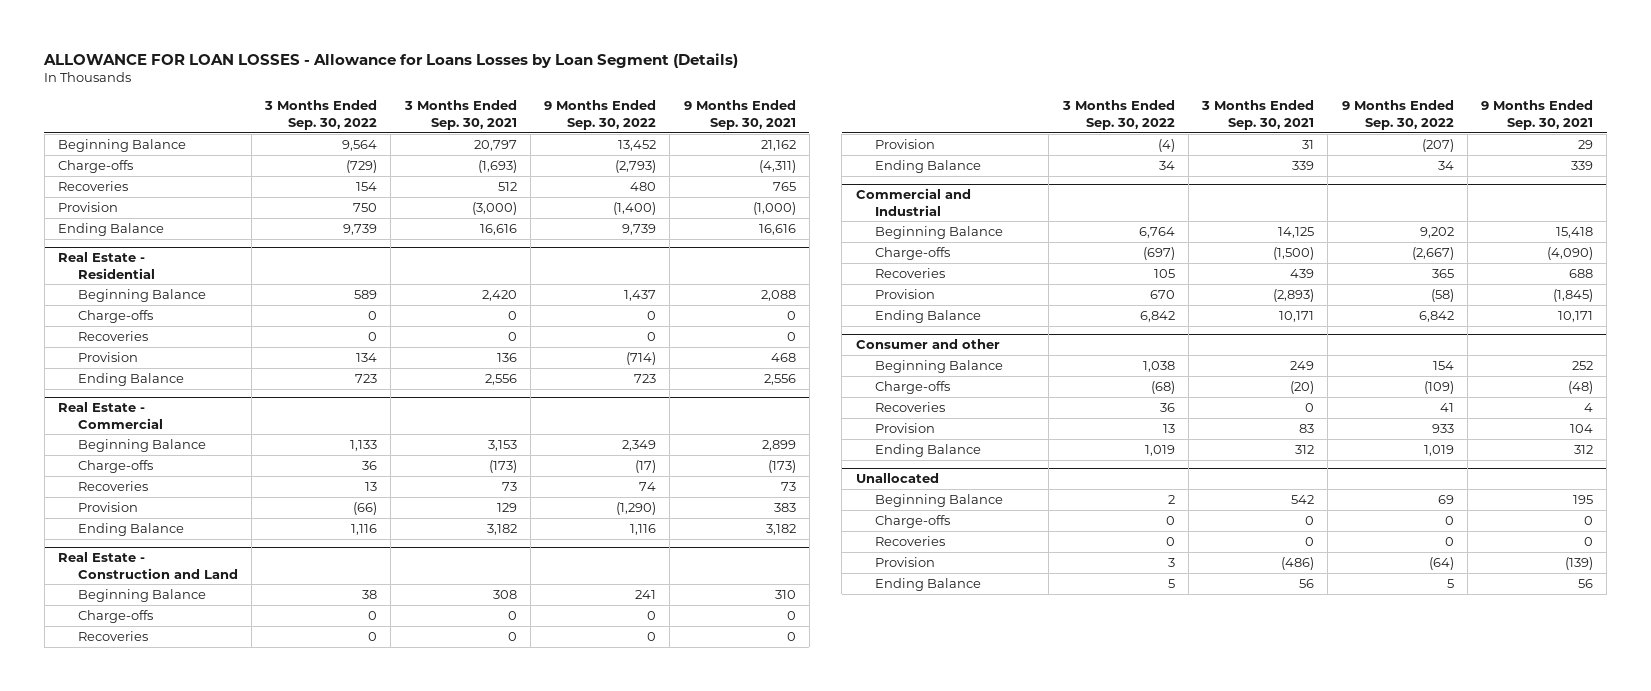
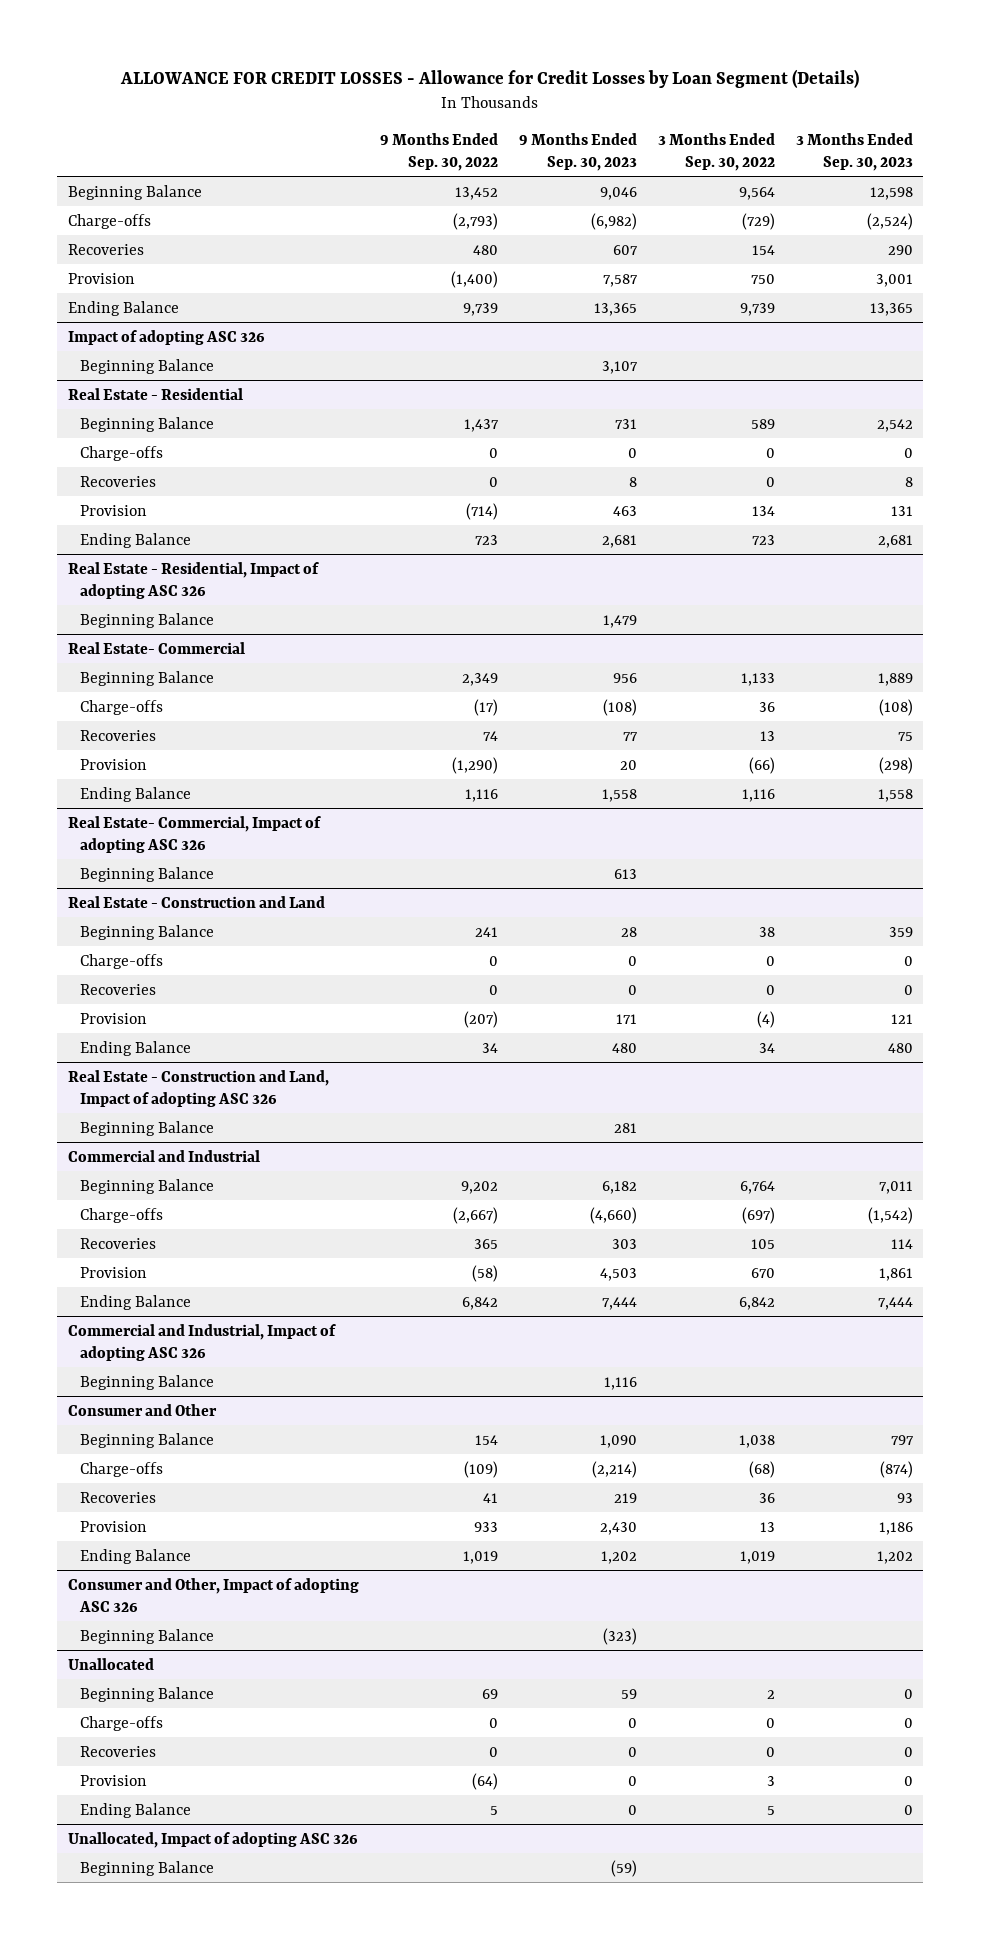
- ALLOWANCE FOR LOAN LOSSES - Allowance for Loans Losses by Loan Segment (Details)
+ ALLOWANCE FOR CREDIT LOSSES - Allowance for Credit Losses by Loan Segment (Details)
- | 3 Months Ended Sep. 30, 2022 | 3 Months Ended Sep. 30, 2021 | 9 Months Ended Sep. 30, 2022 | 9 Months Ended Sep. 30, 2021
+ | 9 Months Ended Sep. 30, 2022 | 9 Months Ended Sep. 30, 2023 | 3 Months Ended Sep. 30, 2022 | 3 Months Ended Sep. 30, 2023
+ Impact of adopting ASC 326
+ Beginning Balance | | 3,107 | |
- Real Estate - Commercial
+ Real Estate - Residential, Impact of adopting ASC 326
+ Beginning Balance | | 1,479 | |
+ Real Estate- Commercial
+ Real Estate- Commercial, Impact of adopting ASC 326
+ Beginning Balance | | 613 | |
+ Real Estate - Construction and Land, Impact of adopting ASC 326
+ Beginning Balance | | 281 | |
- Consumer and other
+ Commercial and Industrial, Impact of adopting ASC 326
+ Beginning Balance | | 1,116 | |
+ Consumer and Other
+ Consumer and Other, Impact of adopting ASC 326
+ Beginning Balance | | (323) | |
+ Unallocated, Impact of adopting ASC 326
+ Beginning Balance | | (59) | |

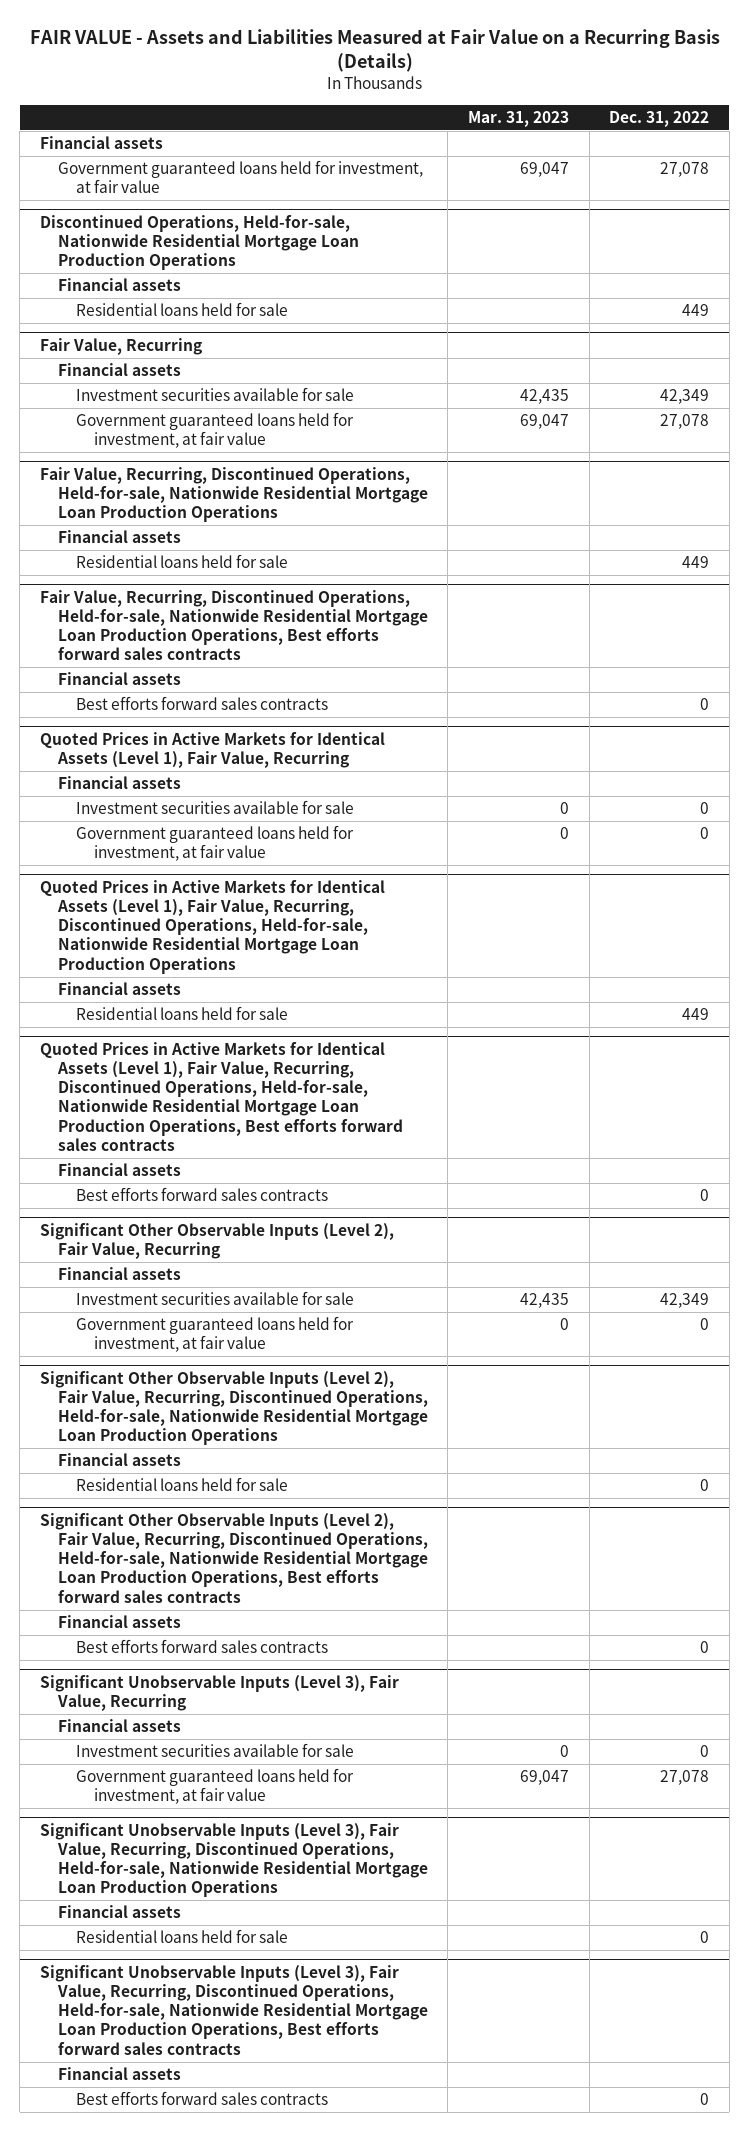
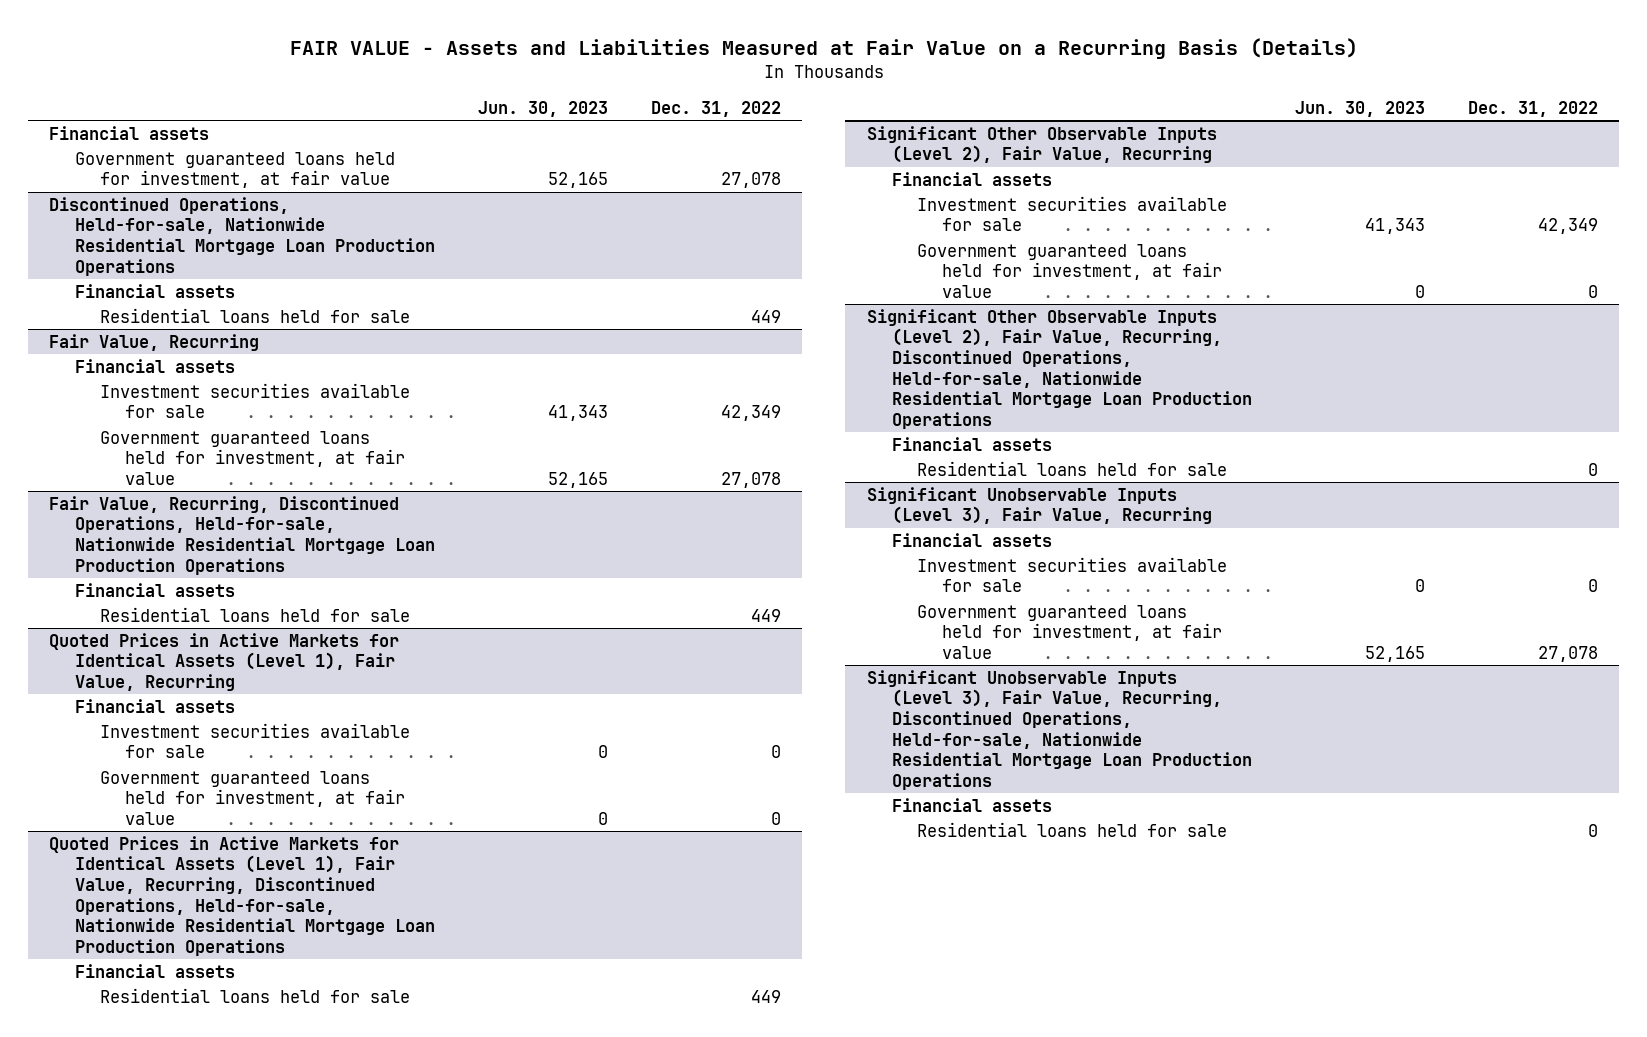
- | Mar. 31, 2023 | Dec. 31, 2022
+ | Jun. 30, 2023 | Dec. 31, 2022
- Fair Value, Recurring, Discontinued Operations, Held-for-sale, Nationwide Residential Mortgage Loan Production Operations, Best efforts forward sales contracts
- Financial assets
- Best efforts forward sales contracts | | 0
- Quoted Prices in Active Markets for Identical Assets (Level 1), Fair Value, Recurring, Discontinued Operations, Held-for-sale, Nationwide Residential Mortgage Loan Production Operations, Best efforts forward sales contracts
- Financial assets
- Best efforts forward sales contracts | | 0
- Significant Other Observable Inputs (Level 2), Fair Value, Recurring, Discontinued Operations, Held-for-sale, Nationwide Residential Mortgage Loan Production Operations, Best efforts forward sales contracts
- Financial assets
- Best efforts forward sales contracts | | 0
- Significant Unobservable Inputs (Level 3), Fair Value, Recurring, Discontinued Operations, Held-for-sale, Nationwide Residential Mortgage Loan Production Operations, Best efforts forward sales contracts
- Financial assets
- Best efforts forward sales contracts | | 0

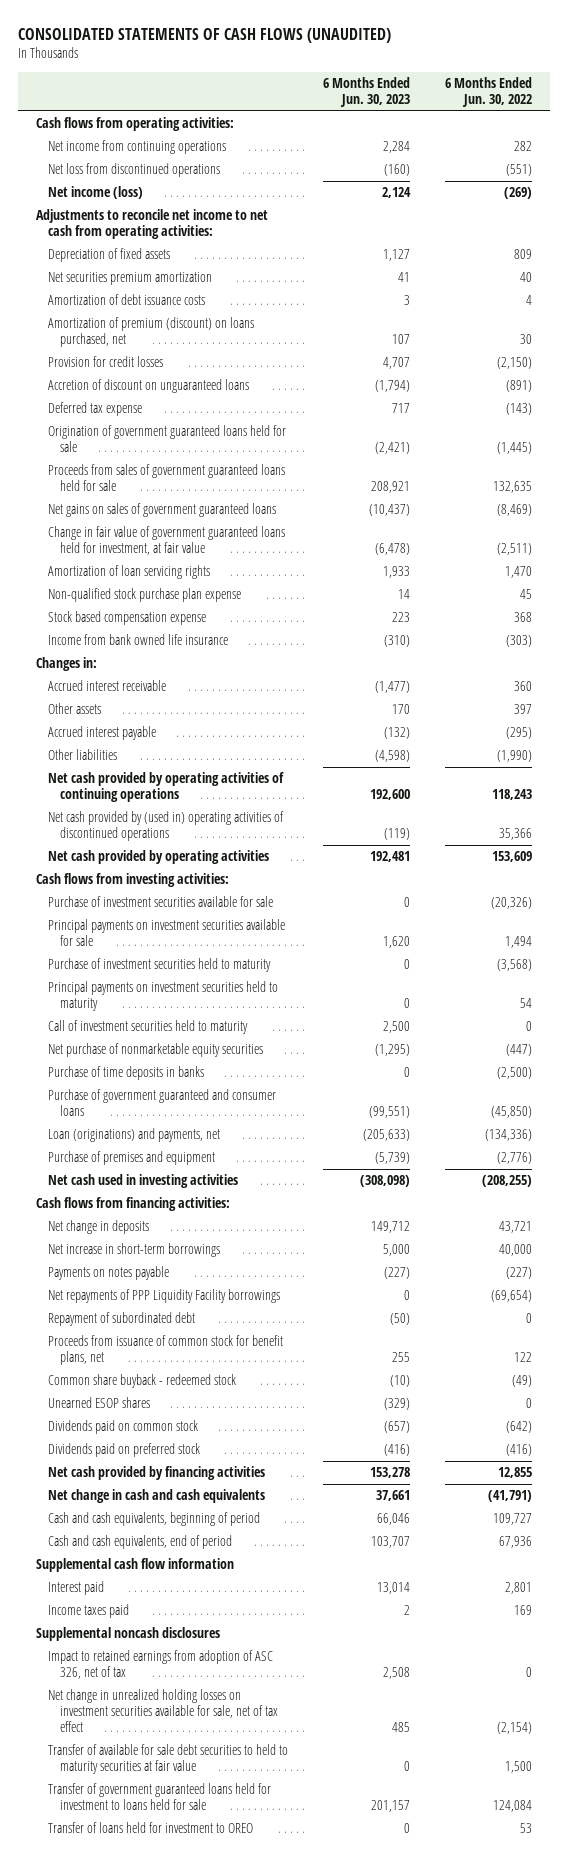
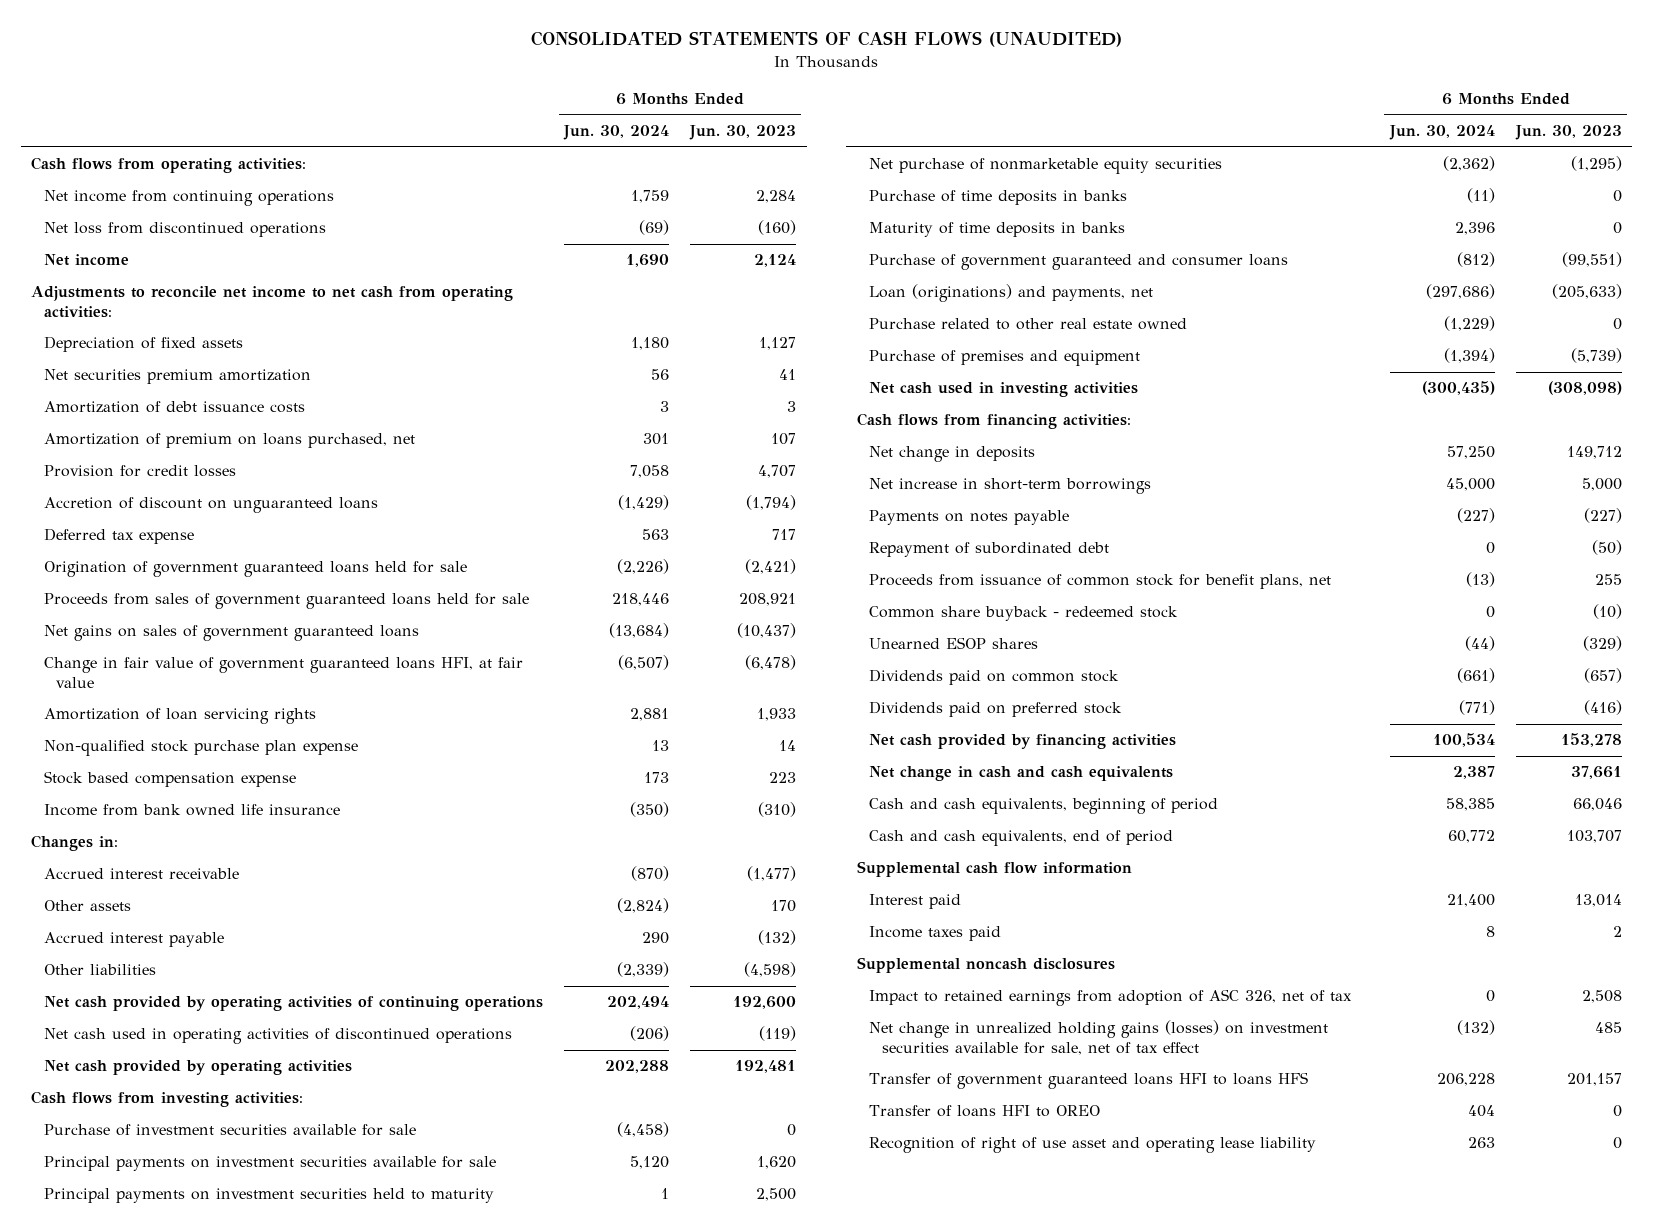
- | 6 Months Ended Jun. 30, 2023 | 6 Months Ended Jun. 30, 2022
+ | 6 Months Ended Jun. 30, 2024 | 6 Months Ended Jun. 30, 2023
- Net income (loss) | 2,124 | (269)
+ Net income | 1,690 | 2,124
- Amortization of premium (discount) on loans purchased, net | 107 | 30
+ Amortization of premium on loans purchased, net | 301 | 107
- Change in fair value of government guaranteed loans held for investment, at fair value | (6,478) | (2,511)
+ Change in fair value of government guaranteed loans HFI, at fair value | (6,507) | (6,478)
- Net cash provided by (used in) operating activities of discontinued operations | (119) | 35,366
+ Net cash used in operating activities of discontinued operations | (206) | (119)
- Purchase of investment securities held to maturity | 0 | (3,568)
- Principal payments on investment securities held to maturity | 0 | 54
- Call of investment securities held to maturity | 2,500 | 0
+ Principal payments on investment securities held to maturity | 1 | 2,500
+ Maturity of time deposits in banks | 2,396 | 0
+ Purchase related to other real estate owned | (1,229) | 0
- Net repayments of PPP Liquidity Facility borrowings | 0 | (69,654)
- Net change in unrealized holding losses on investment securities available for sale, net of tax effect | 485 | (2,154)
- Transfer of available for sale debt securities to held to maturity securities at fair value | 0 | 1,500
- Transfer of government guaranteed loans held for investment to loans held for sale | 201,157 | 124,084
- Transfer of loans held for investment to OREO | 0 | 53
+ Net change in unrealized holding gains (losses) on investment securities available for sale, net of tax effect | (132) | 485
+ Transfer of government guaranteed loans HFI to loans HFS | 206,228 | 201,157
+ Transfer of loans HFI to OREO | 404 | 0
+ Recognition of right of use asset and operating lease liability | 263 | 0

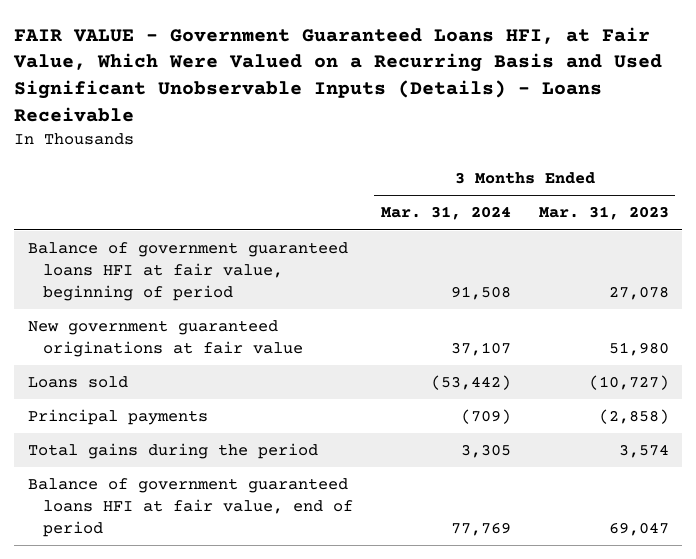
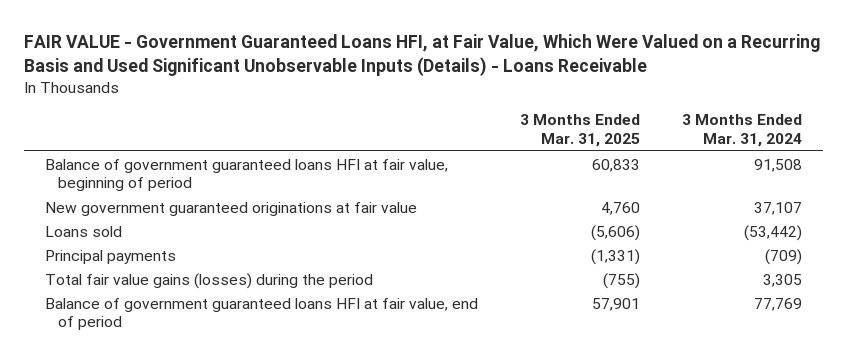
- | 3 Months Ended Mar. 31, 2024 | 3 Months Ended Mar. 31, 2023
+ | 3 Months Ended Mar. 31, 2025 | 3 Months Ended Mar. 31, 2024
- Total gains during the period | 3,305 | 3,574
+ Total fair value gains (losses) during the period | (755) | 3,305

